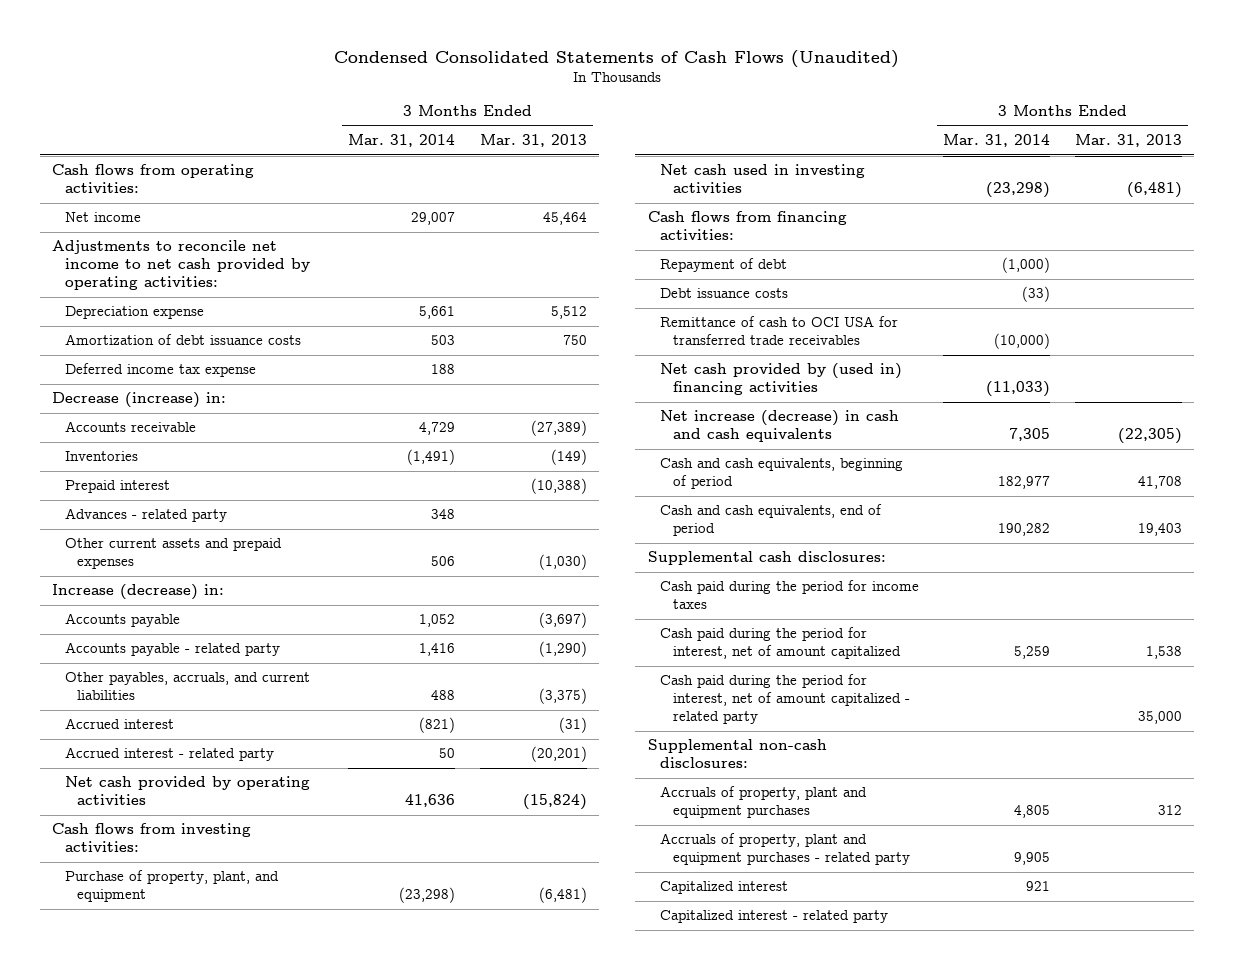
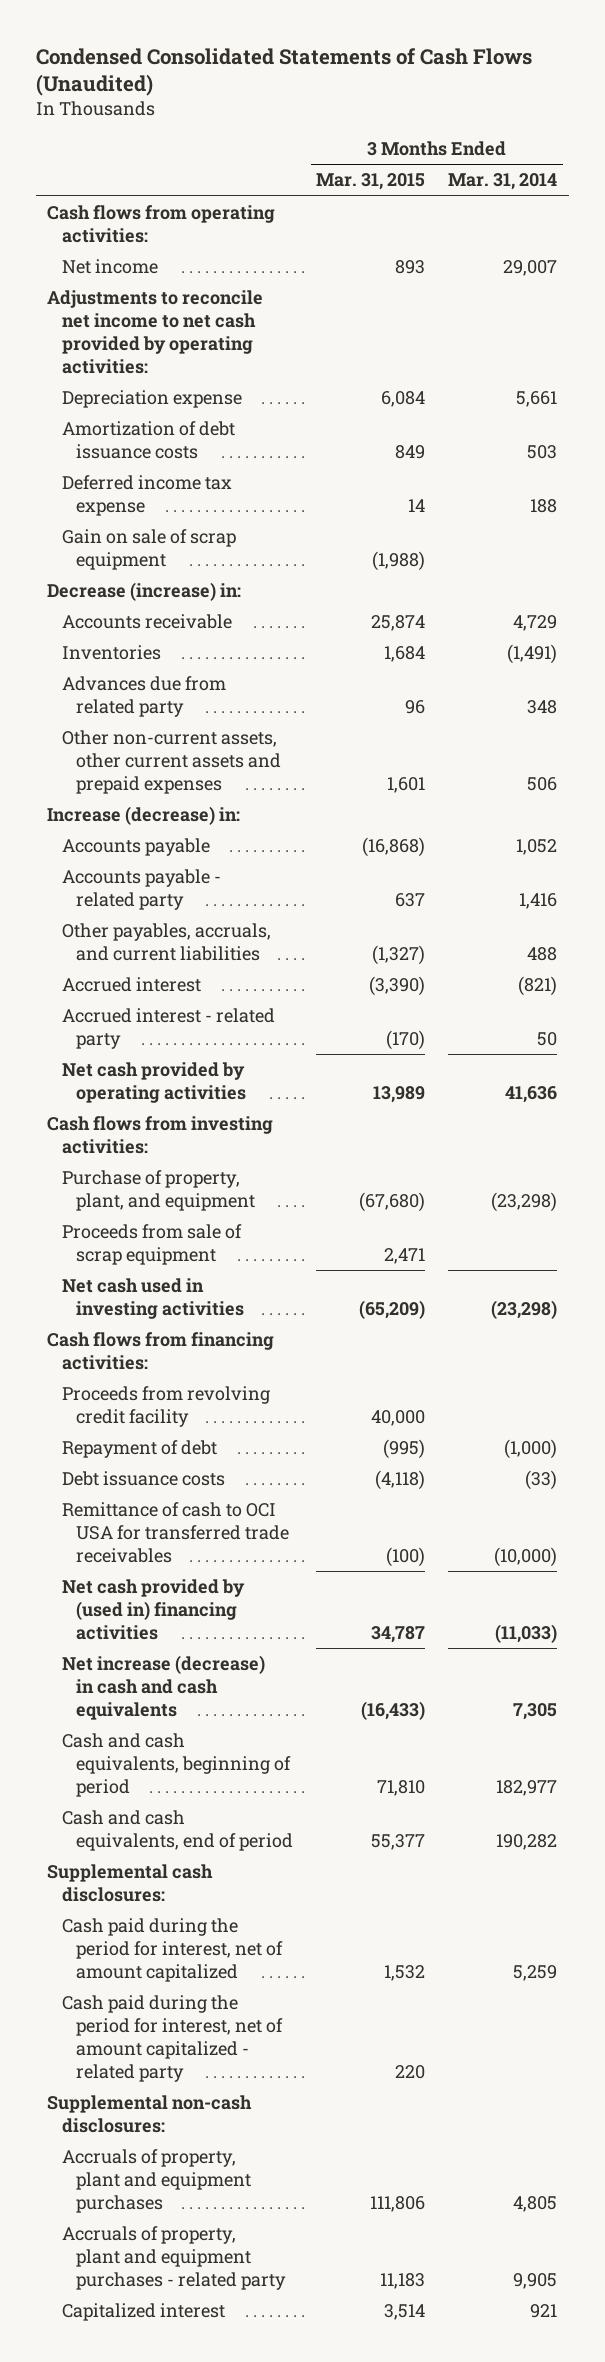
- | 3 Months Ended Mar. 31, 2014 | 3 Months Ended Mar. 31, 2013
+ | 3 Months Ended Mar. 31, 2015 | 3 Months Ended Mar. 31, 2014
+ Gain on sale of scrap equipment | (1,988) |
- Prepaid interest | | (10,388)
- Advances - related party | 348 |
- Other current assets and prepaid expenses | 506 | (1,030)
+ Advances due from related party | 96 | 348
+ Other non-current assets, other current assets and prepaid expenses | 1,601 | 506
+ Proceeds from sale of scrap equipment | 2,471 |
+ Proceeds from revolving credit facility | 40,000 |
- Cash paid during the period for income taxes
- Capitalized interest - related party

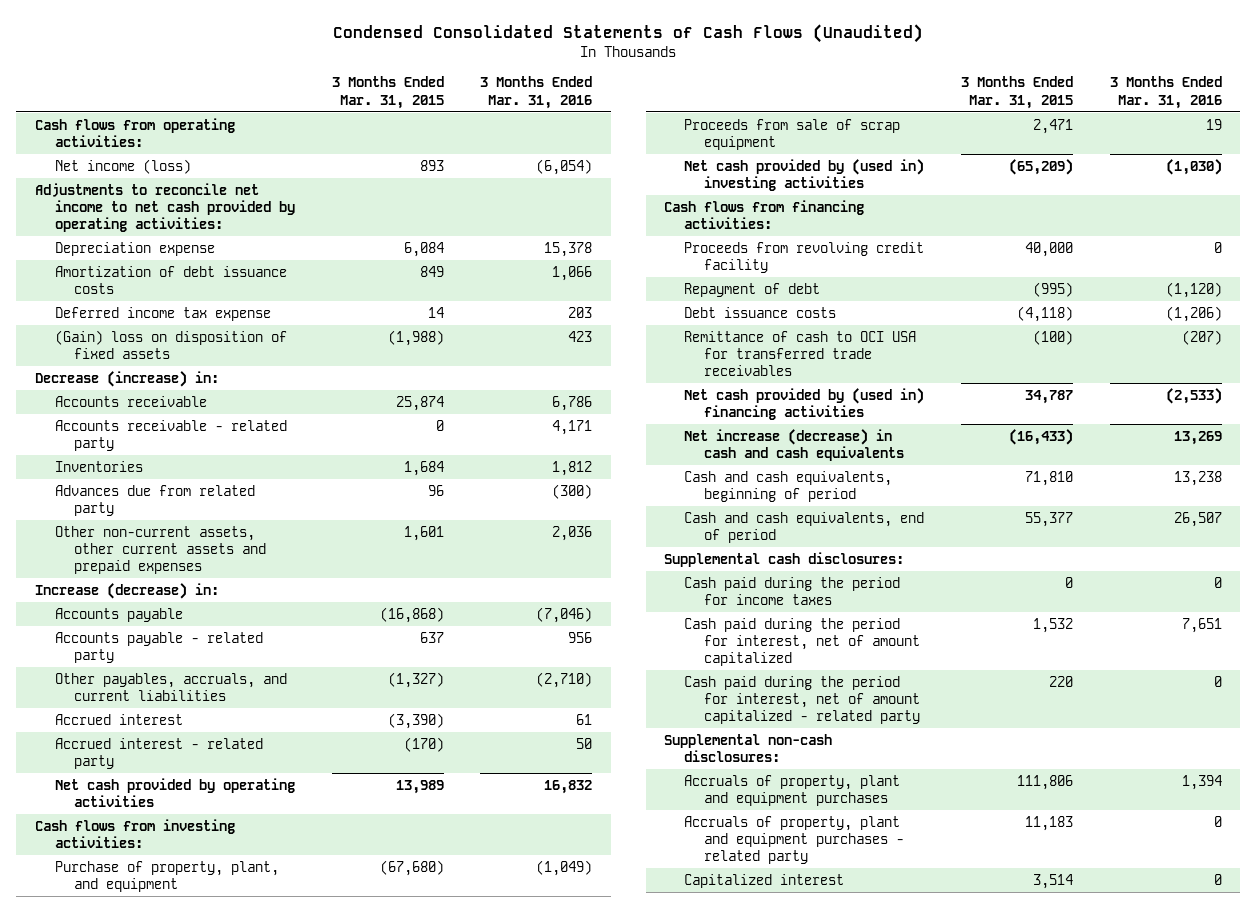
- | 3 Months Ended Mar. 31, 2015 | 3 Months Ended Mar. 31, 2014
+ | 3 Months Ended Mar. 31, 2015 | 3 Months Ended Mar. 31, 2016
- Net income | 893 | 29,007
+ Net income (loss) | 893 | (6,054)
- Gain on sale of scrap equipment | (1,988) |
+ (Gain) loss on disposition of fixed assets | (1,988) | 423
+ Accounts receivable - related party | 0 | 4,171
- Net cash used in investing activities | (65,209) | (23,298)
+ Net cash provided by (used in) investing activities | (65,209) | (1,030)
+ Cash paid during the period for income taxes | 0 | 0

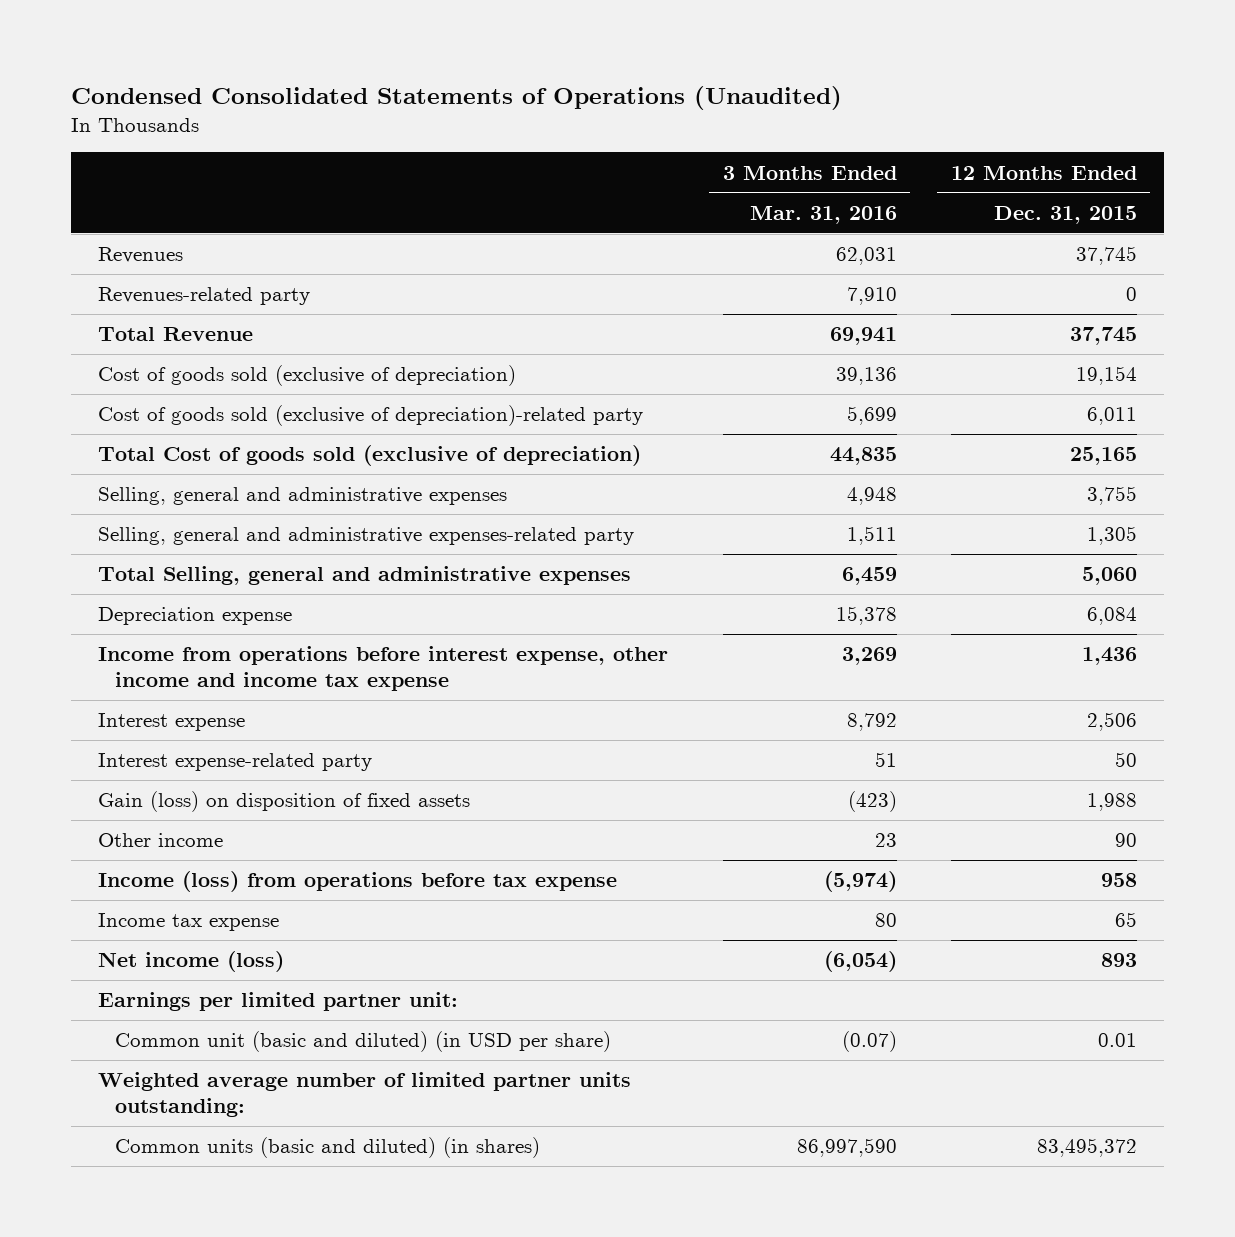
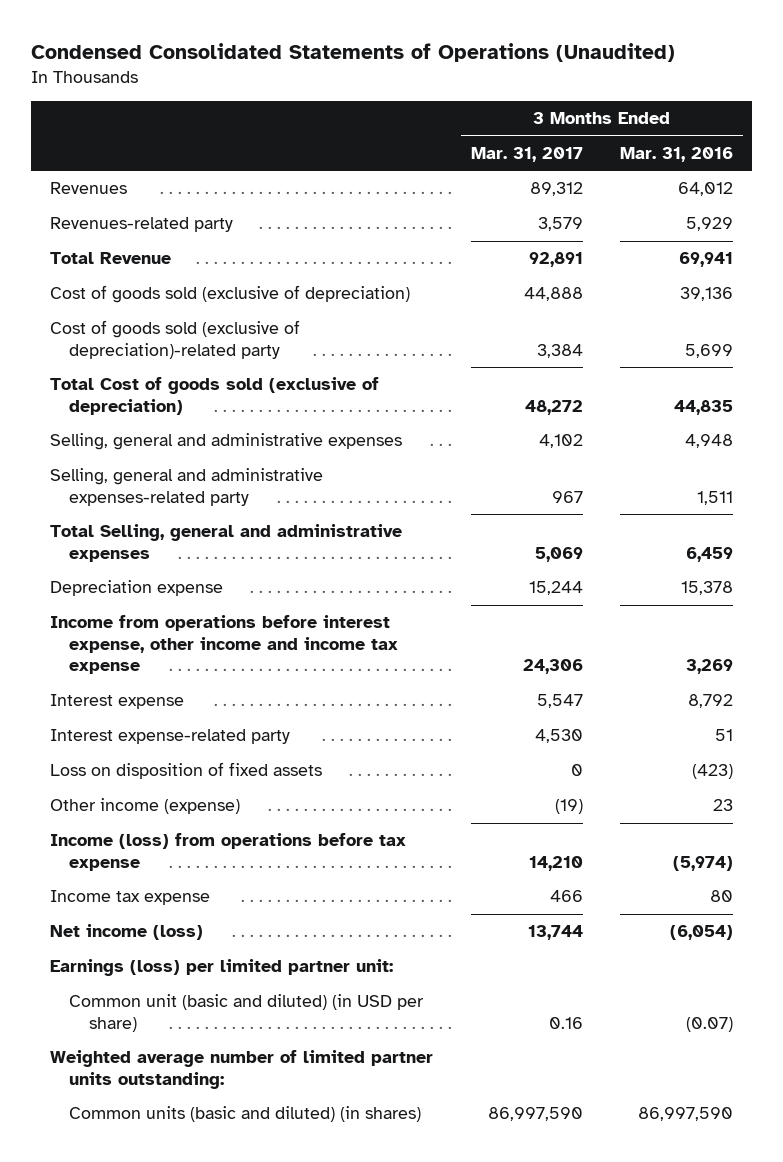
- | 3 Months Ended Mar. 31, 2016 | 12 Months Ended Dec. 31, 2015
+ | 3 Months Ended Mar. 31, 2017 | 3 Months Ended Mar. 31, 2016
- Revenues | 62,031 | 37,745
- Revenues-related party | 7,910 | 0
+ Revenues | 89,312 | 64,012
+ Revenues-related party | 3,579 | 5,929
- Gain (loss) on disposition of fixed assets | (423) | 1,988
- Other income | 23 | 90
+ Loss on disposition of fixed assets | 0 | (423)
+ Other income (expense) | (19) | 23
- Earnings per limited partner unit:
+ Earnings (loss) per limited partner unit:

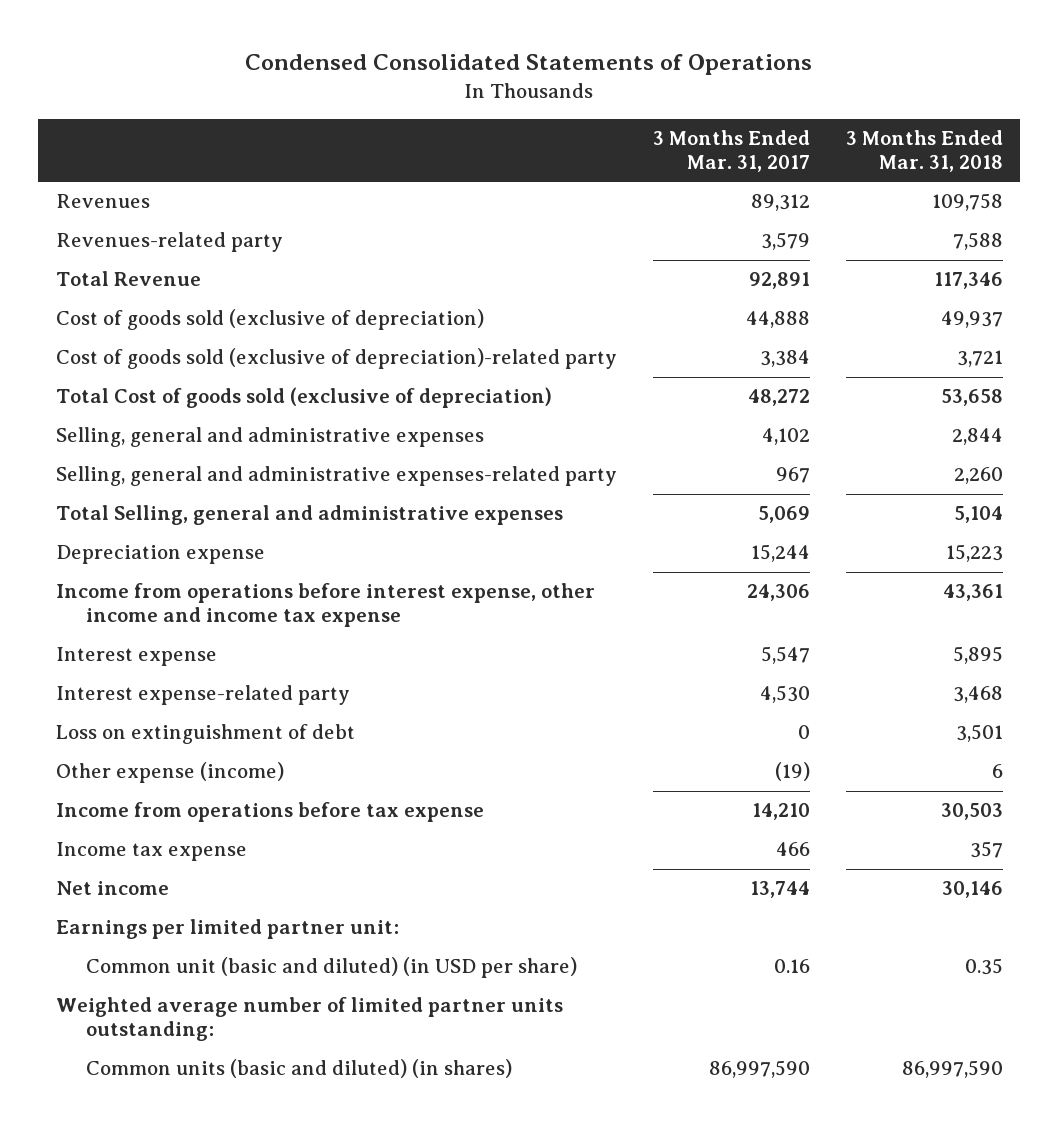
- Condensed Consolidated Statements of Operations (Unaudited)
+ Condensed Consolidated Statements of Operations
- | 3 Months Ended Mar. 31, 2017 | 3 Months Ended Mar. 31, 2016
+ | 3 Months Ended Mar. 31, 2017 | 3 Months Ended Mar. 31, 2018
- Loss on disposition of fixed assets | 0 | (423)
- Other income (expense) | (19) | 23
- Income (loss) from operations before tax expense | 14,210 | (5,974)
+ Loss on extinguishment of debt | 0 | 3,501
+ Other expense (income) | (19) | 6
+ Income from operations before tax expense | 14,210 | 30,503
- Net income (loss) | 13,744 | (6,054)
- Earnings (loss) per limited partner unit:
+ Net income | 13,744 | 30,146
+ Earnings per limited partner unit:

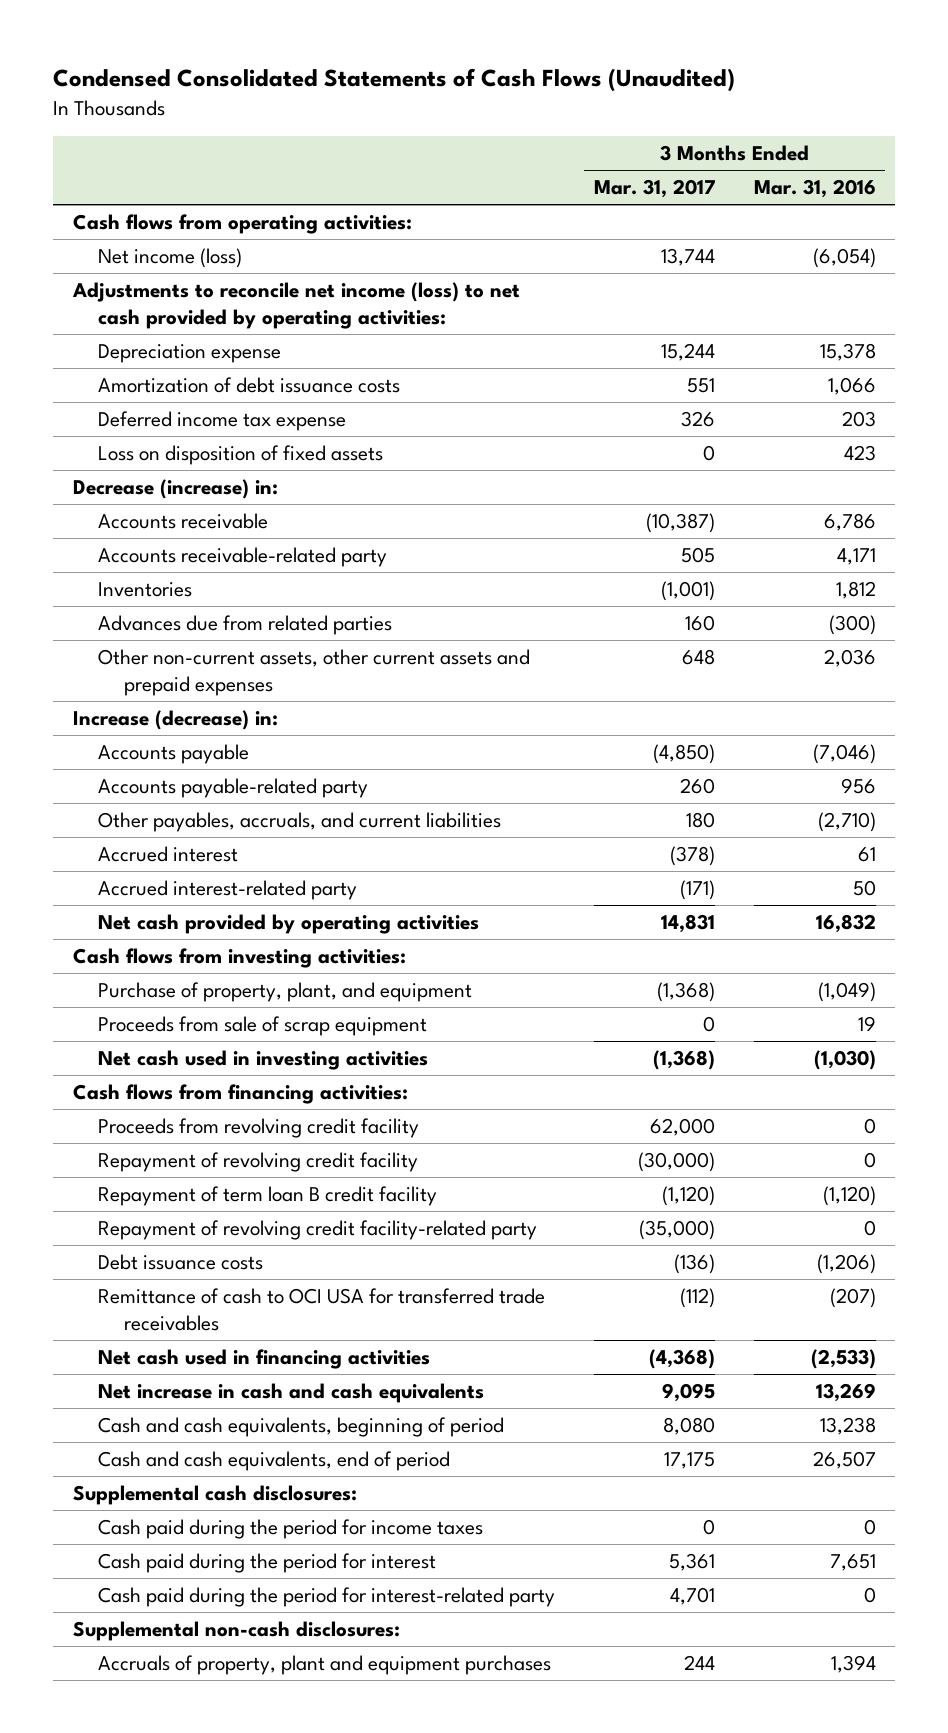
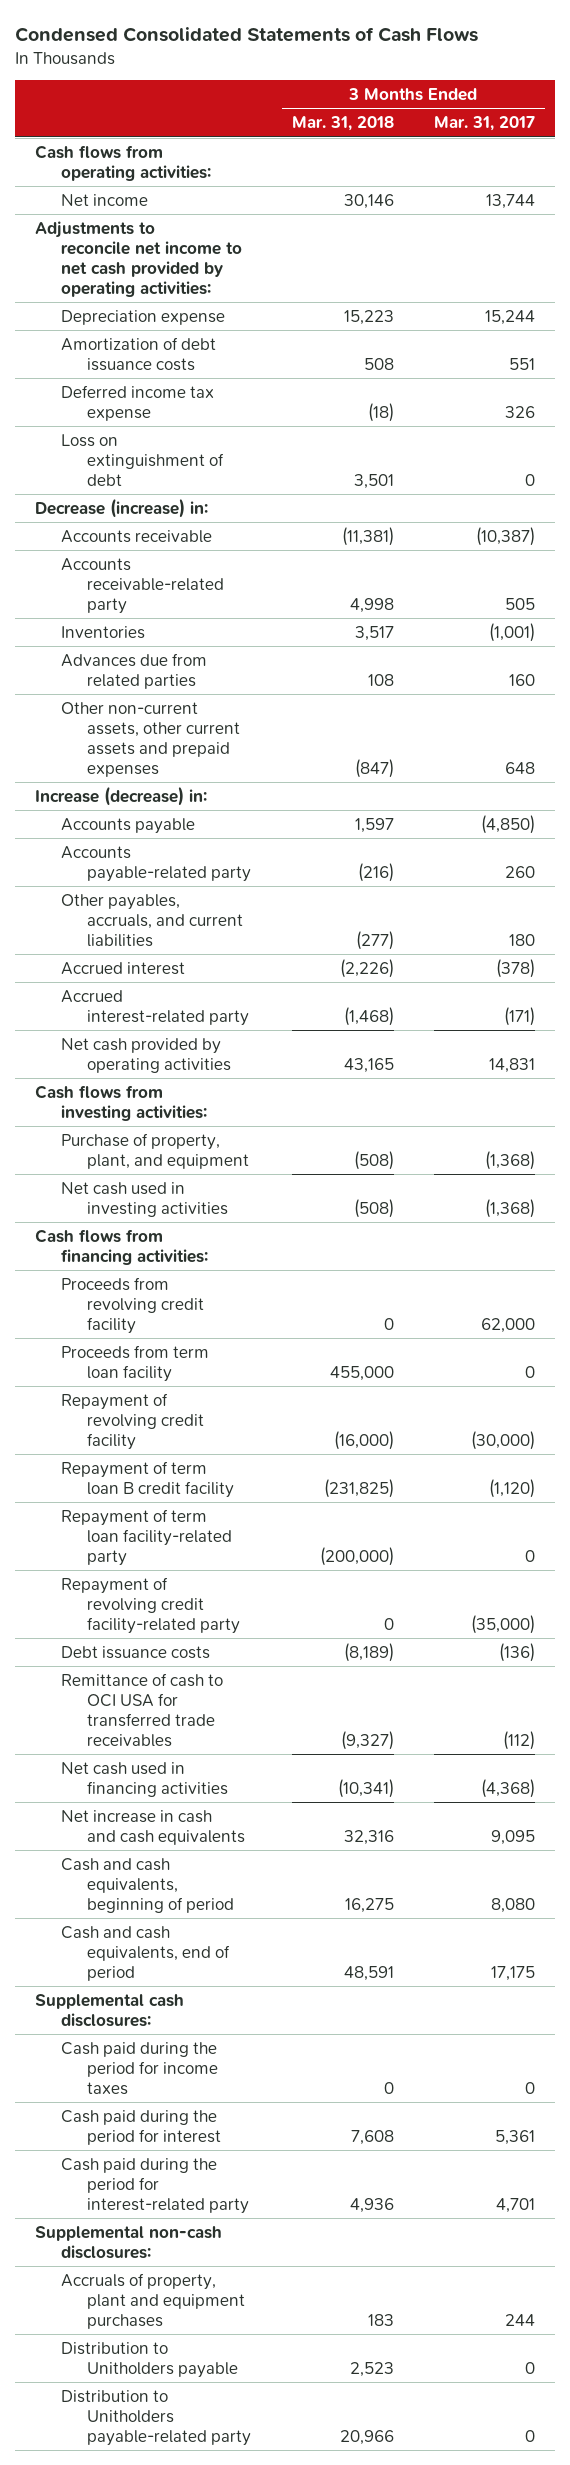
- Condensed Consolidated Statements of Cash Flows (Unaudited)
+ Condensed Consolidated Statements of Cash Flows
- | 3 Months Ended Mar. 31, 2017 | 3 Months Ended Mar. 31, 2016
+ | 3 Months Ended Mar. 31, 2018 | 3 Months Ended Mar. 31, 2017
- Net income (loss) | 13,744 | (6,054)
- Adjustments to reconcile net income (loss) to net cash provided by operating activities:
+ Net income | 30,146 | 13,744
+ Adjustments to reconcile net income to net cash provided by operating activities:
- Loss on disposition of fixed assets | 0 | 423
+ Loss on extinguishment of debt | 3,501 | 0
- Proceeds from sale of scrap equipment | 0 | 19
+ Proceeds from term loan facility | 455,000 | 0
+ Repayment of term loan facility-related party | (200,000) | 0
+ Distribution to Unitholders payable | 2,523 | 0
+ Distribution to Unitholders payable-related party | 20,966 | 0

